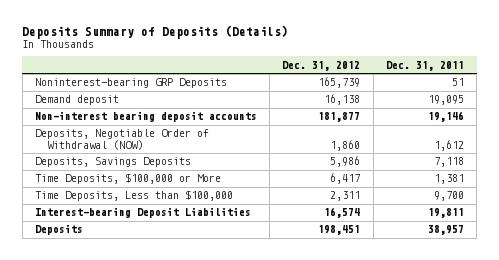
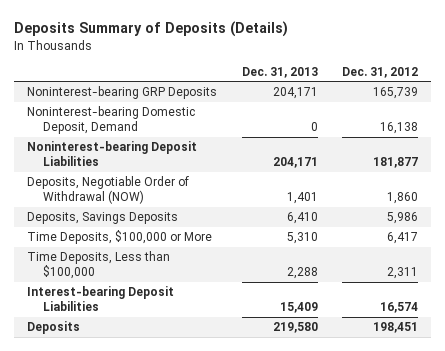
- | Dec. 31, 2012 | Dec. 31, 2011
+ | Dec. 31, 2013 | Dec. 31, 2012
- Demand deposit | 16,138 | 19,095
- Non-interest bearing deposit accounts | 181,877 | 19,146
+ Noninterest-bearing Domestic Deposit, Demand | 0 | 16,138
+ Noninterest-bearing Deposit Liabilities | 204,171 | 181,877

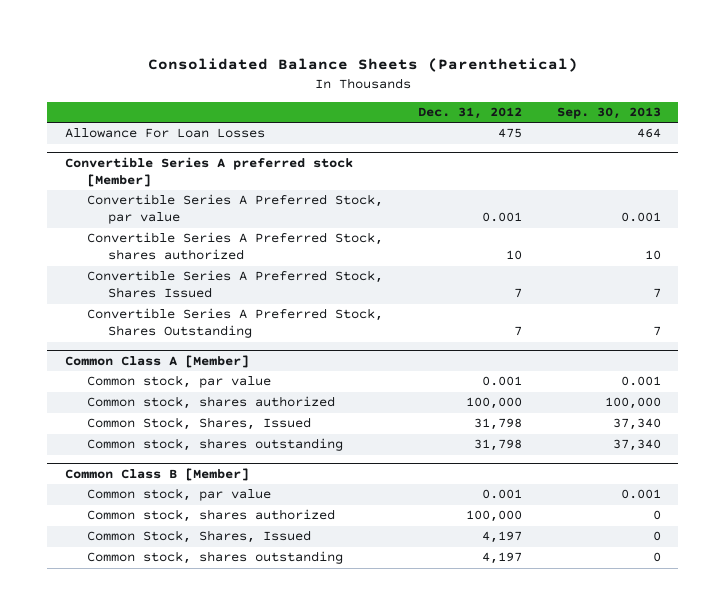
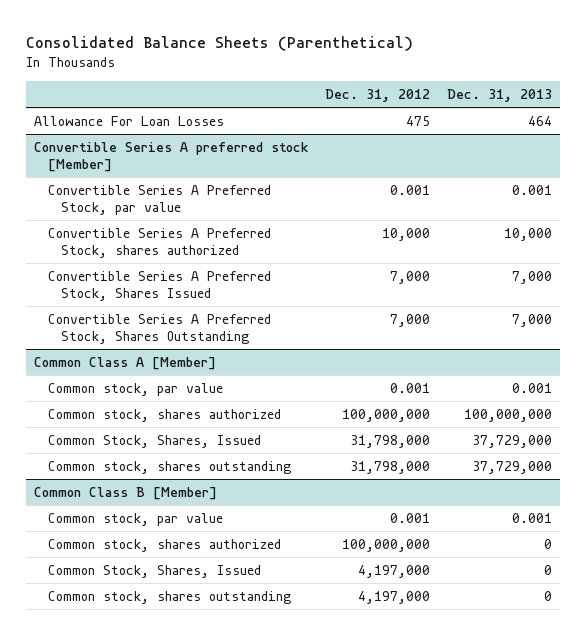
- | Dec. 31, 2012 | Sep. 30, 2013
+ | Dec. 31, 2012 | Dec. 31, 2013
@ Convertible Series A preferred stock [Member]
- Convertible Series A Preferred Stock, shares authorized | 10 | 10
- Convertible Series A Preferred Stock, Shares Issued | 7 | 7
- Convertible Series A Preferred Stock, Shares Outstanding | 7 | 7
+ Convertible Series A Preferred Stock, shares authorized | 10,000 | 10,000
+ Convertible Series A Preferred Stock, Shares Issued | 7,000 | 7,000
+ Convertible Series A Preferred Stock, Shares Outstanding | 7,000 | 7,000
@ Common Class A [Member]
- Common stock, shares authorized | 100,000 | 100,000
- Common Stock, Shares, Issued | 31,798 | 37,340
- Common stock, shares outstanding | 31,798 | 37,340
+ Common stock, shares authorized | 100,000,000 | 100,000,000
+ Common Stock, Shares, Issued | 31,798,000 | 37,729,000
+ Common stock, shares outstanding | 31,798,000 | 37,729,000
@ Common Class B [Member]
- Common stock, shares authorized | 100,000 | 0
- Common Stock, Shares, Issued | 4,197 | 0
- Common stock, shares outstanding | 4,197 | 0
+ Common stock, shares authorized | 100,000,000 | 0
+ Common Stock, Shares, Issued | 4,197,000 | 0
+ Common stock, shares outstanding | 4,197,000 | 0

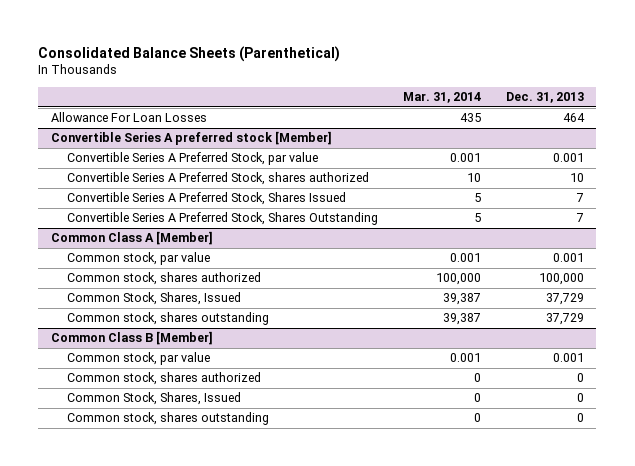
- | Dec. 31, 2012 | Dec. 31, 2013
+ | Mar. 31, 2014 | Dec. 31, 2013
@ Convertible Series A preferred stock [Member]
- Convertible Series A Preferred Stock, shares authorized | 10,000 | 10,000
- Convertible Series A Preferred Stock, Shares Issued | 7,000 | 7,000
- Convertible Series A Preferred Stock, Shares Outstanding | 7,000 | 7,000
+ Convertible Series A Preferred Stock, shares authorized | 10 | 10
+ Convertible Series A Preferred Stock, Shares Issued | 5 | 7
+ Convertible Series A Preferred Stock, Shares Outstanding | 5 | 7
@ Common Class A [Member]
- Common stock, shares authorized | 100,000,000 | 100,000,000
- Common Stock, Shares, Issued | 31,798,000 | 37,729,000
- Common stock, shares outstanding | 31,798,000 | 37,729,000
+ Common stock, shares authorized | 100,000 | 100,000
+ Common Stock, Shares, Issued | 39,387 | 37,729
+ Common stock, shares outstanding | 39,387 | 37,729

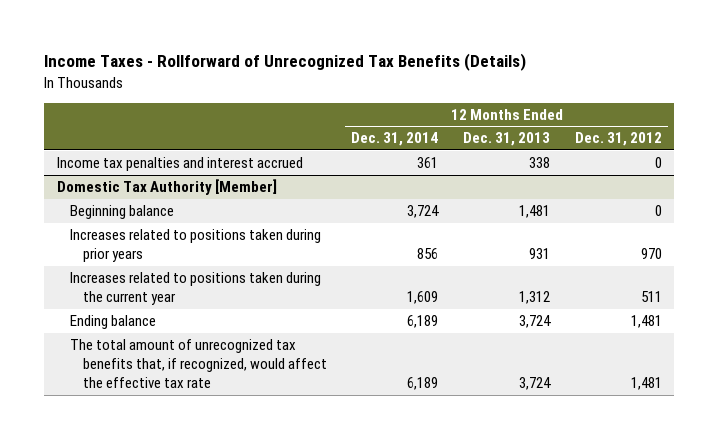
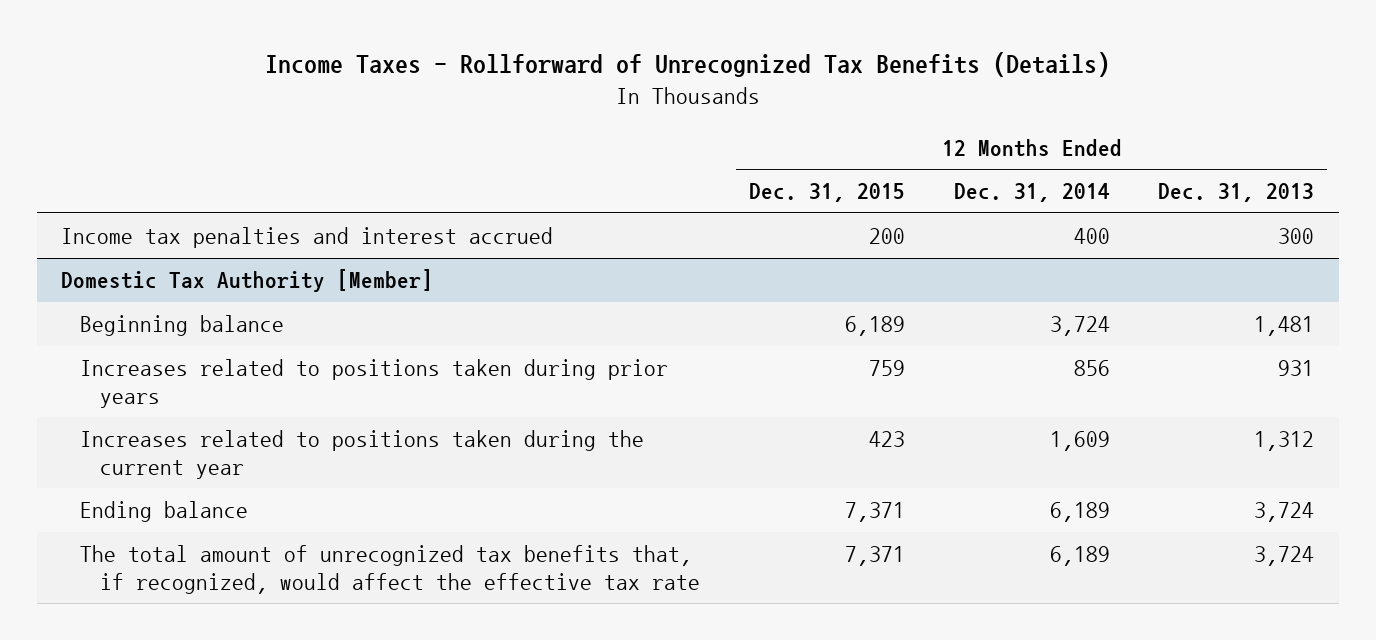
- | 12 Months Ended Dec. 31, 2014 | 12 Months Ended Dec. 31, 2013 | 12 Months Ended Dec. 31, 2012
+ | 12 Months Ended Dec. 31, 2015 | 12 Months Ended Dec. 31, 2014 | 12 Months Ended Dec. 31, 2013
- Income tax penalties and interest accrued | 361 | 338 | 0
+ Income tax penalties and interest accrued | 200 | 400 | 300

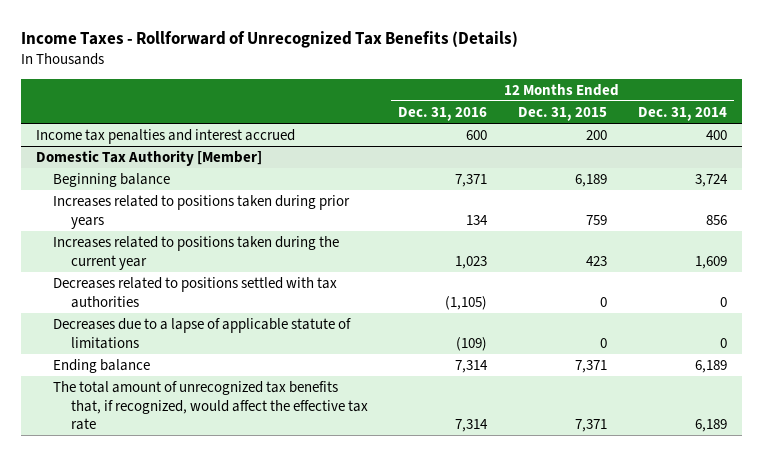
- | 12 Months Ended Dec. 31, 2015 | 12 Months Ended Dec. 31, 2014 | 12 Months Ended Dec. 31, 2013
+ | 12 Months Ended Dec. 31, 2016 | 12 Months Ended Dec. 31, 2015 | 12 Months Ended Dec. 31, 2014
@ Domestic Tax Authority [Member]
+ Decreases related to positions settled with tax authorities | (1,105) | 0 | 0
+ Decreases due to a lapse of applicable statute of limitations | (109) | 0 | 0

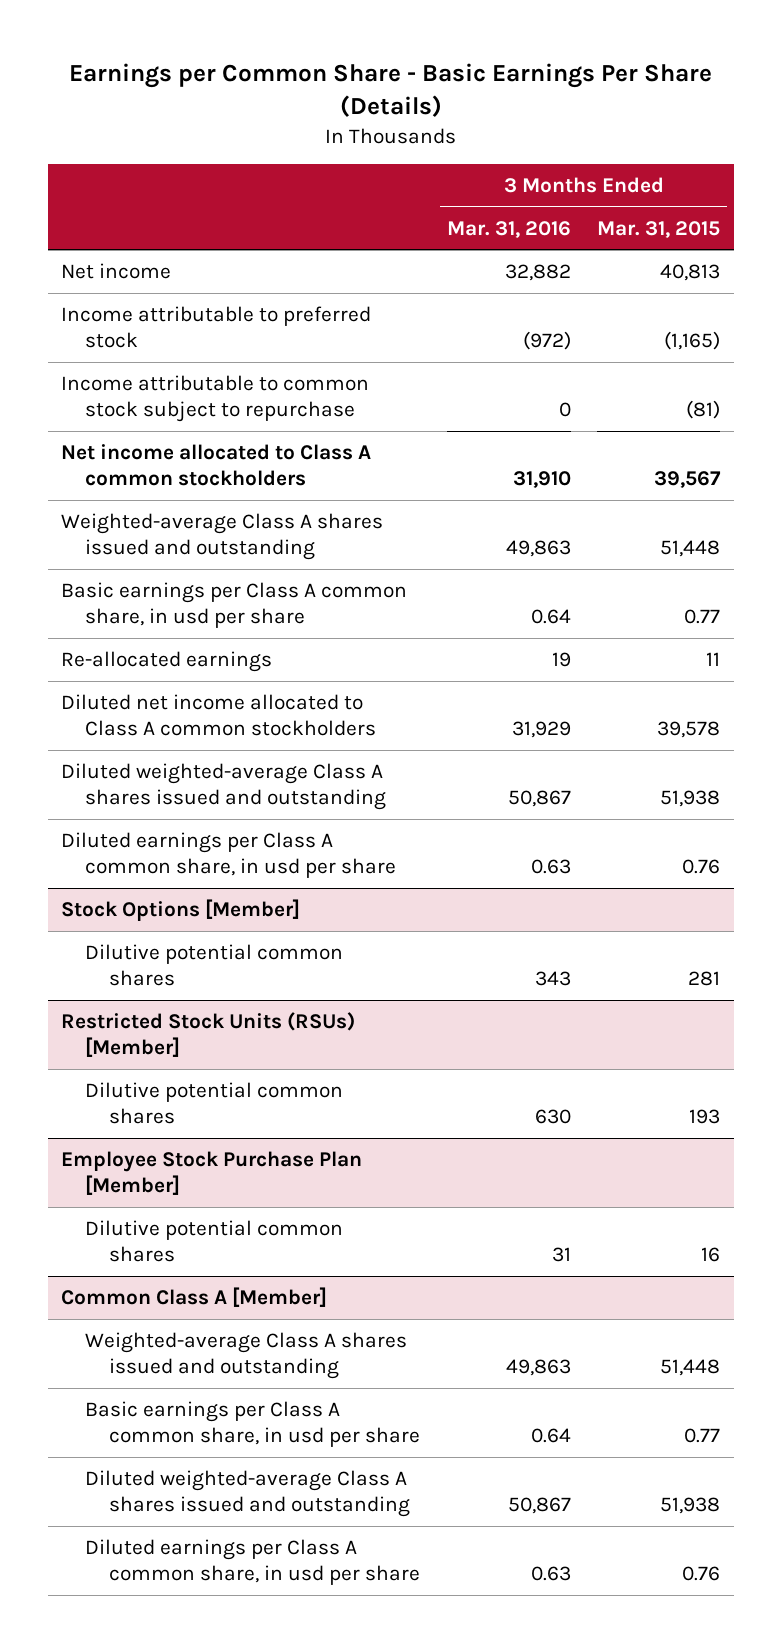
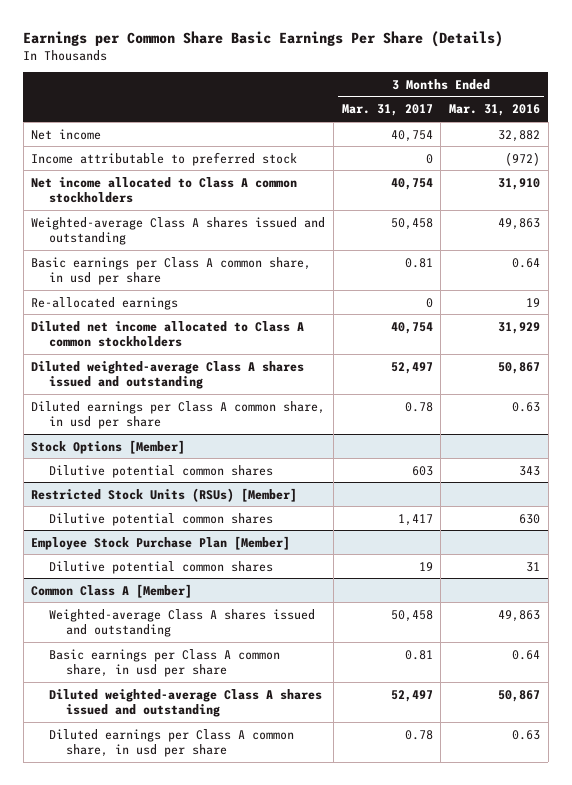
- Earnings per Common Share - Basic Earnings Per Share (Details)
+ Earnings per Common Share Basic Earnings Per Share (Details)
- | 3 Months Ended Mar. 31, 2016 | 3 Months Ended Mar. 31, 2015
+ | 3 Months Ended Mar. 31, 2017 | 3 Months Ended Mar. 31, 2016
- Income attributable to common stock subject to repurchase | 0 | (81)

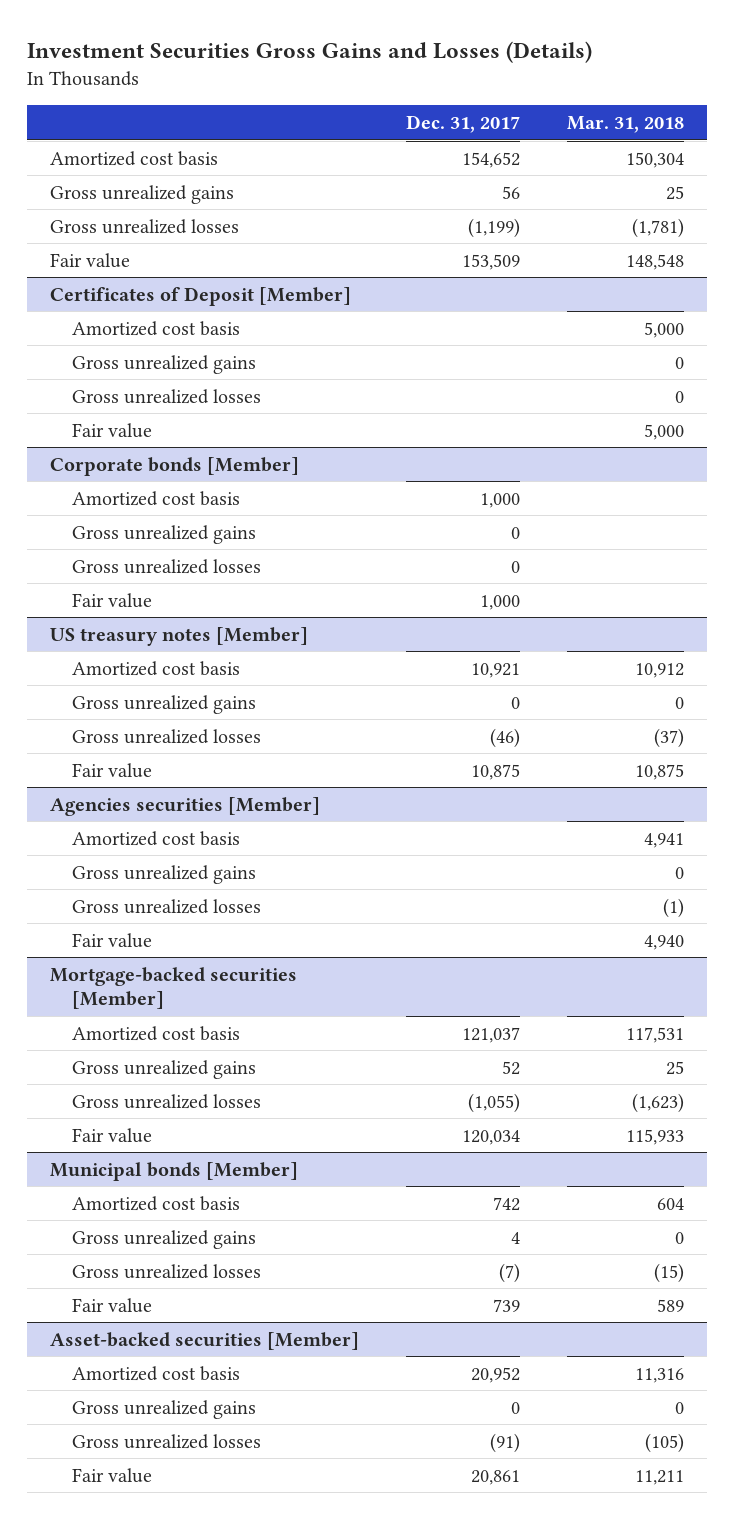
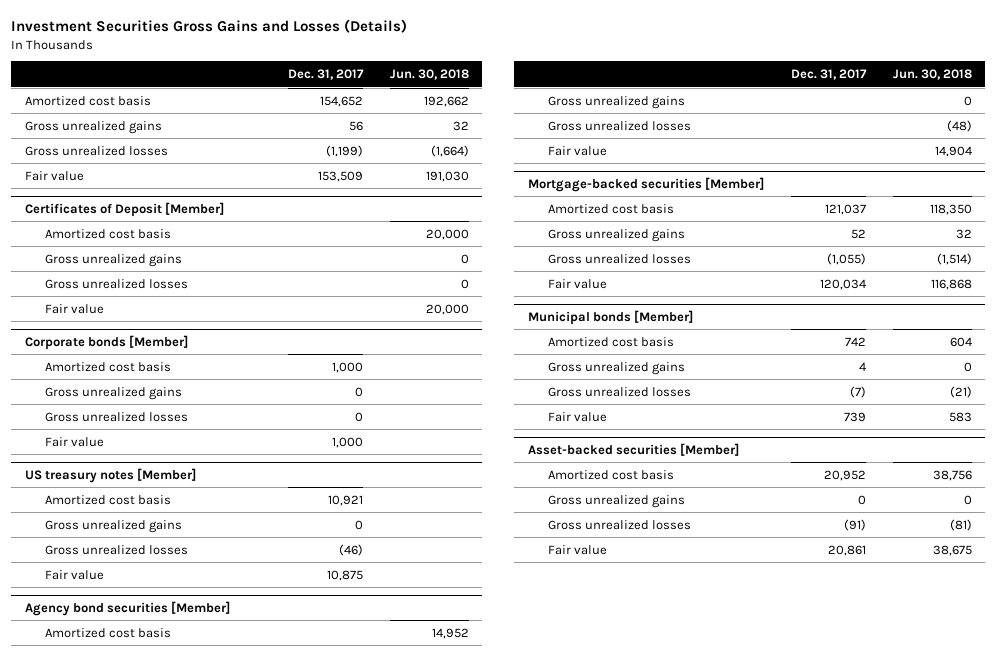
- | Dec. 31, 2017 | Mar. 31, 2018
+ | Dec. 31, 2017 | Jun. 30, 2018
- Agencies securities [Member]
+ Agency bond securities [Member]

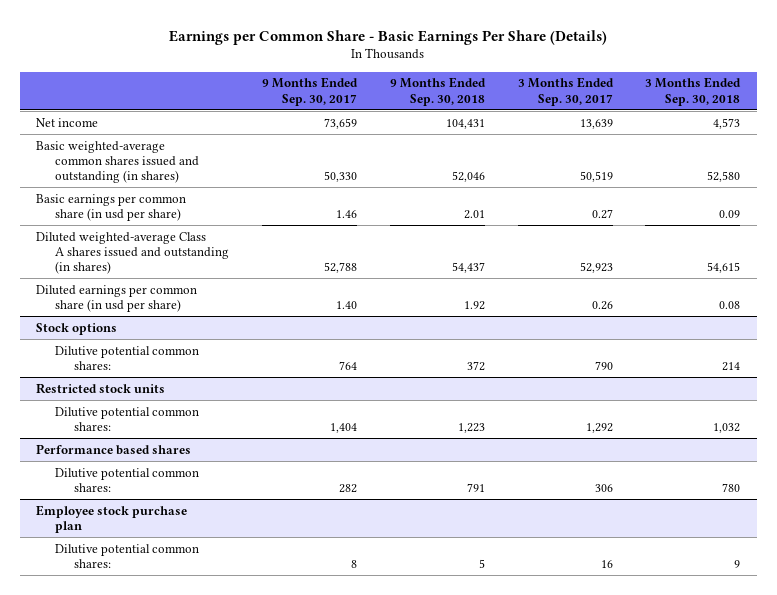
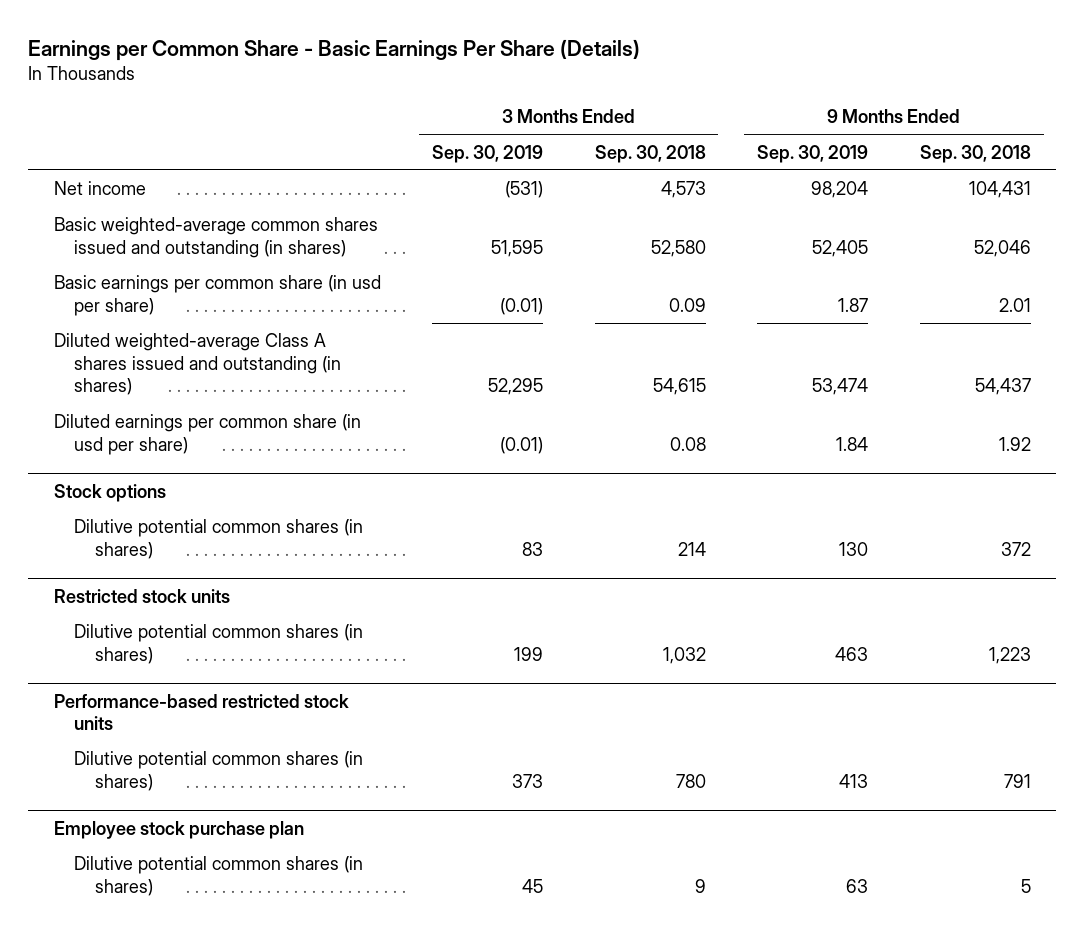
- | 9 Months Ended Sep. 30, 2017 | 9 Months Ended Sep. 30, 2018 | 3 Months Ended Sep. 30, 2017 | 3 Months Ended Sep. 30, 2018
+ | 3 Months Ended Sep. 30, 2019 | 3 Months Ended Sep. 30, 2018 | 9 Months Ended Sep. 30, 2019 | 9 Months Ended Sep. 30, 2018
@ Stock options
- Dilutive potential common shares: | 764 | 372 | 790 | 214
+ Dilutive potential common shares (in shares) | 83 | 214 | 130 | 372
@ Restricted stock units
- Dilutive potential common shares: | 1,404 | 1,223 | 1,292 | 1,032
- Performance based shares
- Dilutive potential common shares: | 282 | 791 | 306 | 780
@ Restricted stock units
+ Dilutive potential common shares (in shares) | 199 | 1,032 | 463 | 1,223
+ Performance-based restricted stock units
+ Dilutive potential common shares (in shares) | 373 | 780 | 413 | 791
@ Employee stock purchase plan
- Dilutive potential common shares: | 8 | 5 | 16 | 9
+ Dilutive potential common shares (in shares) | 45 | 9 | 63 | 5

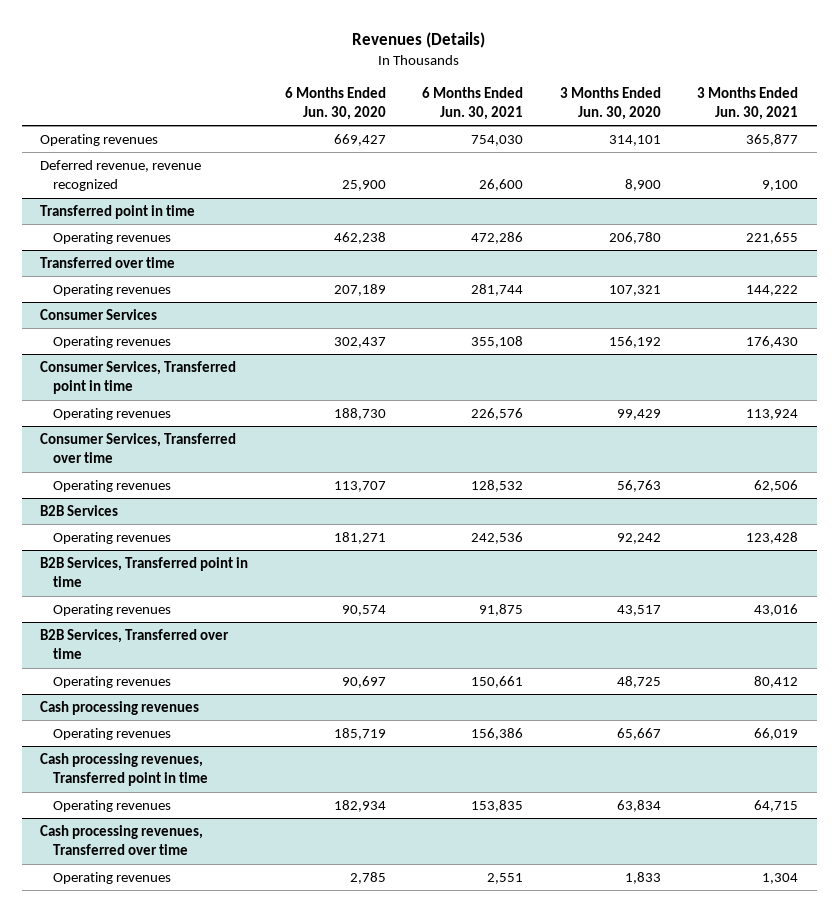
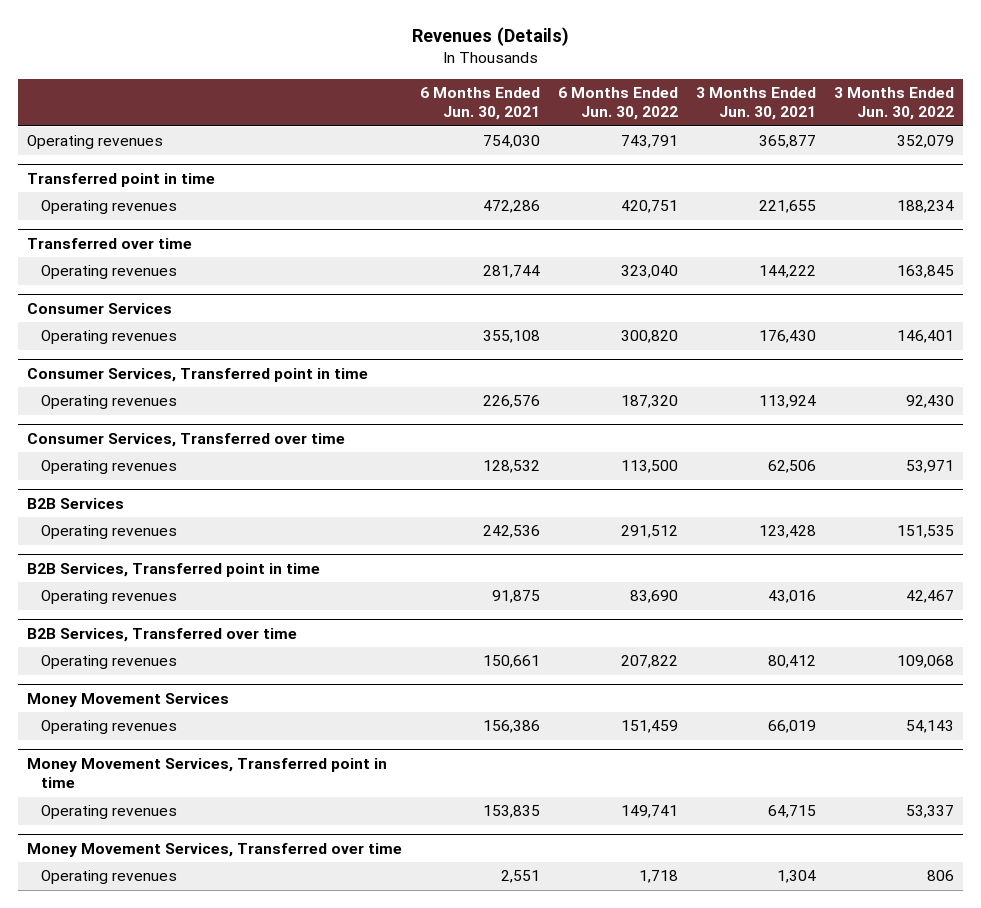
- | 6 Months Ended Jun. 30, 2020 | 6 Months Ended Jun. 30, 2021 | 3 Months Ended Jun. 30, 2020 | 3 Months Ended Jun. 30, 2021
+ | 6 Months Ended Jun. 30, 2021 | 6 Months Ended Jun. 30, 2022 | 3 Months Ended Jun. 30, 2021 | 3 Months Ended Jun. 30, 2022
- Deferred revenue, revenue recognized | 25,900 | 26,600 | 8,900 | 9,100
- Cash processing revenues
+ Money Movement Services
- Cash processing revenues, Transferred point in time
+ Money Movement Services, Transferred point in time
- Cash processing revenues, Transferred over time
+ Money Movement Services, Transferred over time

